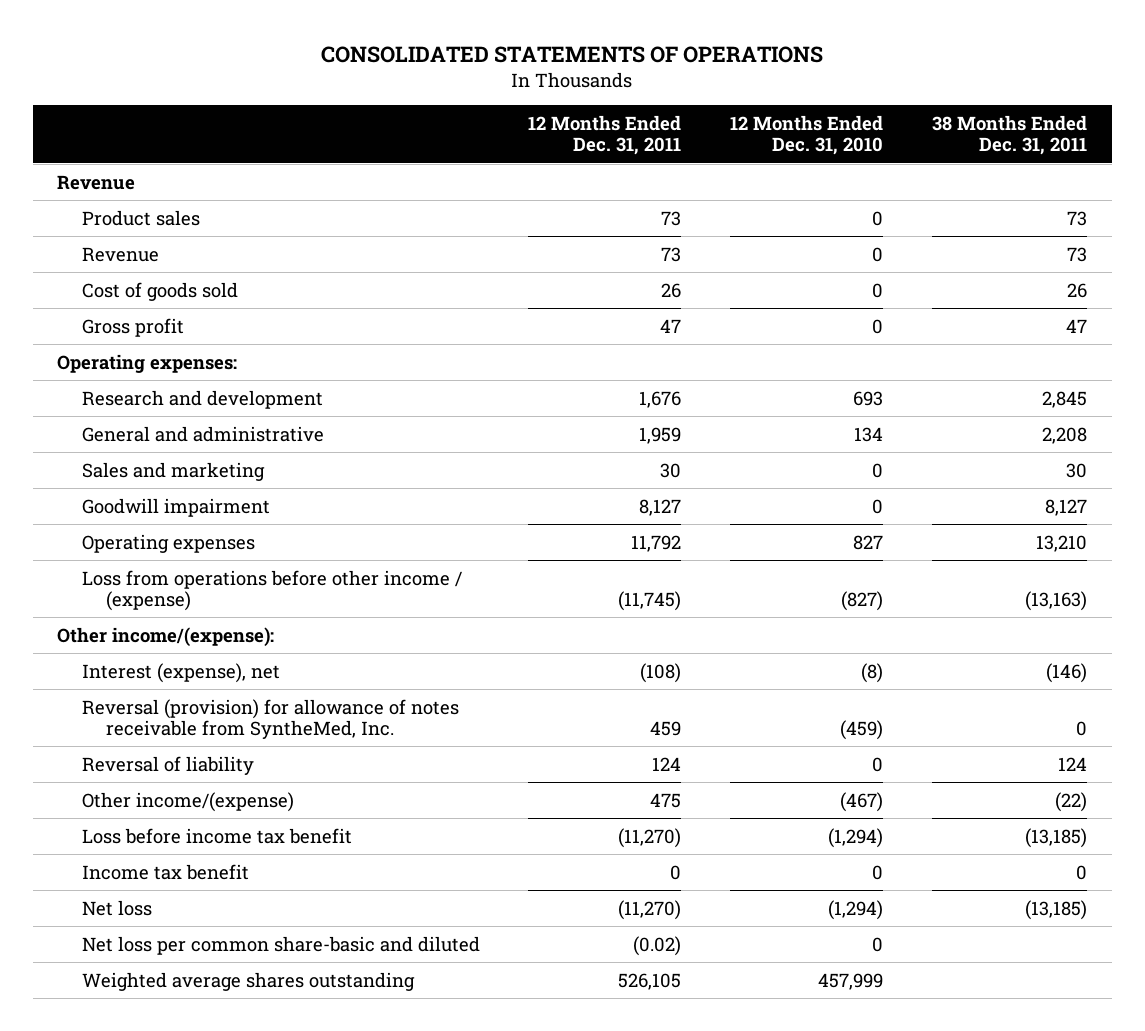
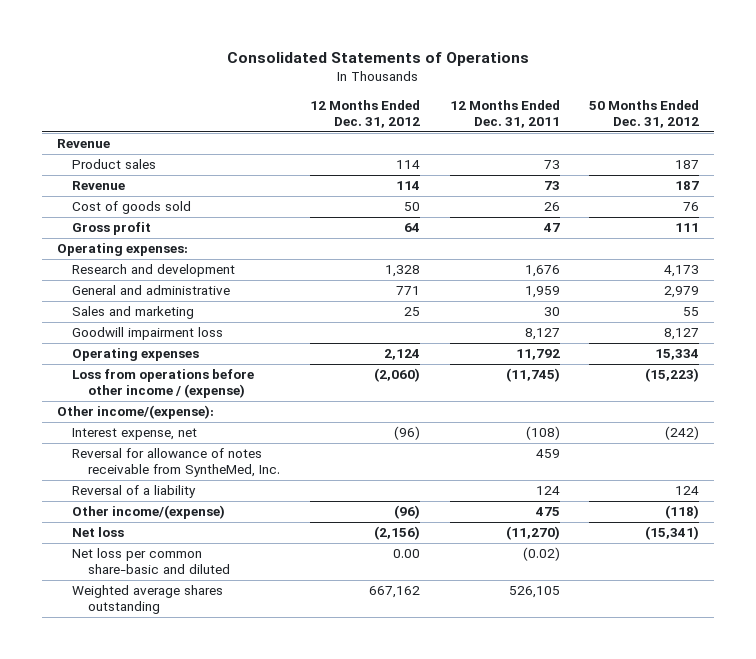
- CONSOLIDATED STATEMENTS OF OPERATIONS
+ Consolidated Statements of Operations
- | 12 Months Ended Dec. 31, 2011 | 12 Months Ended Dec. 31, 2010 | 38 Months Ended Dec. 31, 2011
+ | 12 Months Ended Dec. 31, 2012 | 12 Months Ended Dec. 31, 2011 | 50 Months Ended Dec. 31, 2012
- Goodwill impairment | 8,127 | 0 | 8,127
+ Goodwill impairment loss | | 8,127 | 8,127
- Interest (expense), net | (108) | (8) | (146)
- Reversal (provision) for allowance of notes receivable from SyntheMed, Inc. | 459 | (459) | 0
- Reversal of liability | 124 | 0 | 124
+ Interest expense, net | (96) | (108) | (242)
+ Reversal for allowance of notes receivable from SyntheMed, Inc. | | 459 |
+ Reversal of a liability | | 124 | 124
- Loss before income tax benefit | (11,270) | (1,294) | (13,185)
- Income tax benefit | 0 | 0 | 0

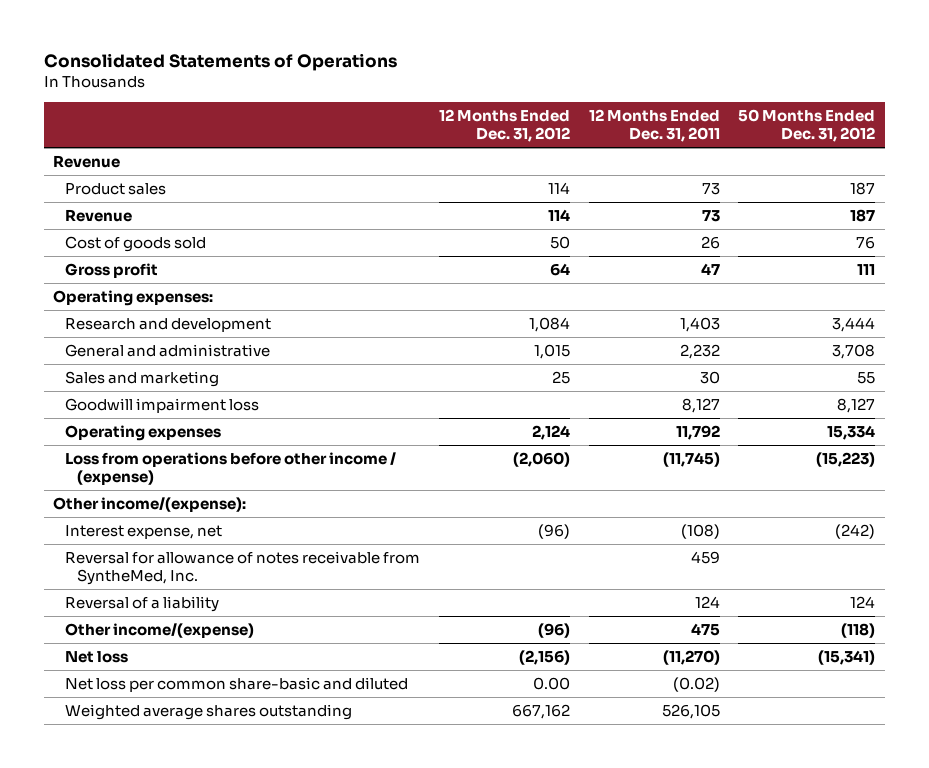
- Research and development | 1,328 | 1,676 | 4,173
- General and administrative | 771 | 1,959 | 2,979
+ Research and development | 1,084 | 1,403 | 3,444
+ General and administrative | 1,015 | 2,232 | 3,708

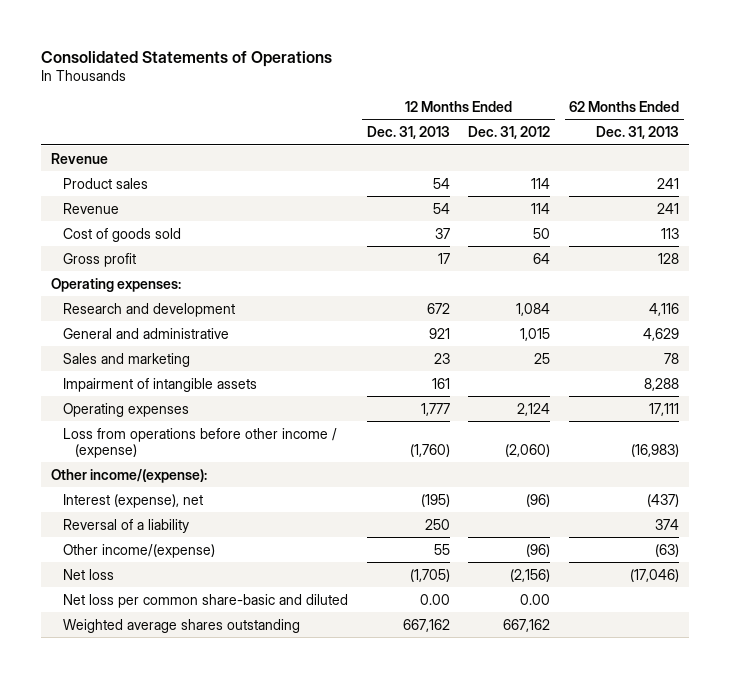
- | 12 Months Ended Dec. 31, 2012 | 12 Months Ended Dec. 31, 2011 | 50 Months Ended Dec. 31, 2012
+ | 12 Months Ended Dec. 31, 2013 | 12 Months Ended Dec. 31, 2012 | 62 Months Ended Dec. 31, 2013
- Goodwill impairment loss | | 8,127 | 8,127
+ Impairment of intangible assets | 161 | | 8,288
- Interest expense, net | (96) | (108) | (242)
- Reversal for allowance of notes receivable from SyntheMed, Inc. | | 459 |
+ Interest (expense), net | (195) | (96) | (437)

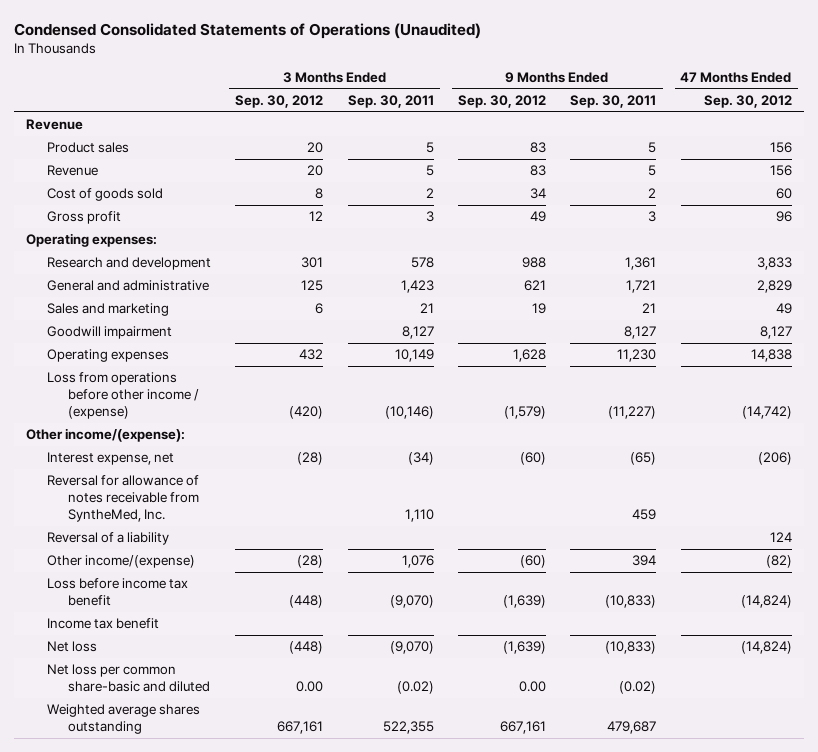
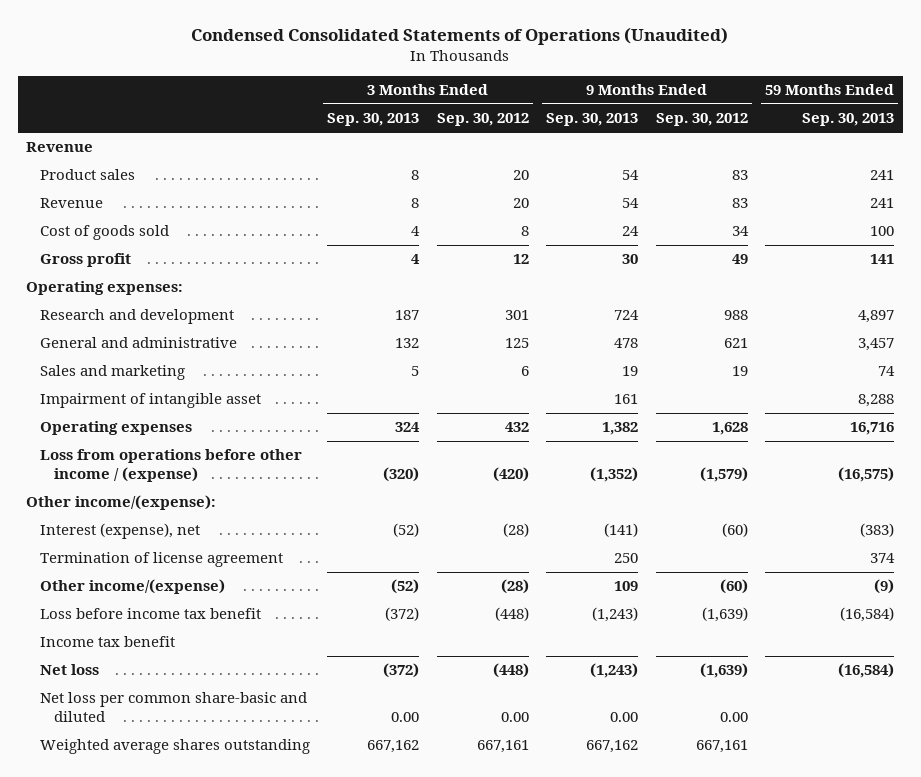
- | 3 Months Ended Sep. 30, 2012 | 3 Months Ended Sep. 30, 2011 | 9 Months Ended Sep. 30, 2012 | 9 Months Ended Sep. 30, 2011 | 47 Months Ended Sep. 30, 2012
+ | 3 Months Ended Sep. 30, 2013 | 3 Months Ended Sep. 30, 2012 | 9 Months Ended Sep. 30, 2013 | 9 Months Ended Sep. 30, 2012 | 59 Months Ended Sep. 30, 2013
- Goodwill impairment | | 8,127 | | 8,127 | 8,127
+ Impairment of intangible asset | | | 161 | | 8,288
- Interest expense, net | (28) | (34) | (60) | (65) | (206)
- Reversal for allowance of notes receivable from SyntheMed, Inc. | | 1,110 | | 459 |
- Reversal of a liability | | | | | 124
+ Interest (expense), net | (52) | (28) | (141) | (60) | (383)
+ Termination of license agreement | | | 250 | | 374

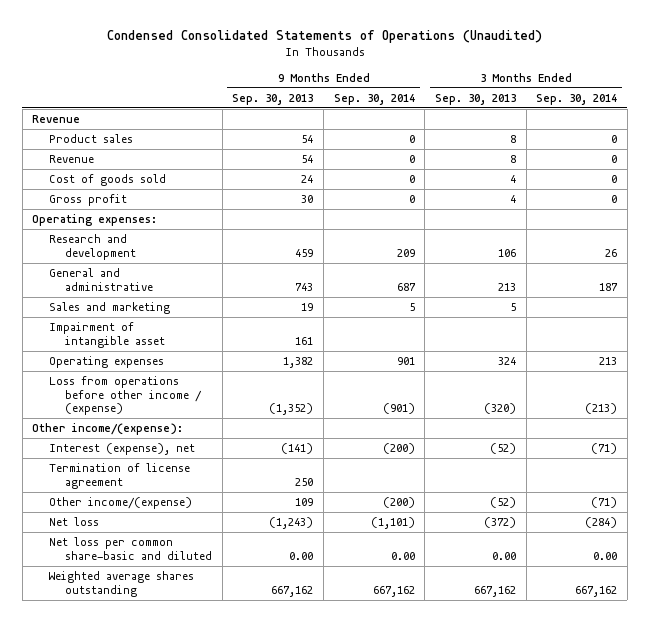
- | 3 Months Ended Sep. 30, 2013 | 3 Months Ended Sep. 30, 2012 | 9 Months Ended Sep. 30, 2013 | 9 Months Ended Sep. 30, 2012 | 59 Months Ended Sep. 30, 2013
+ | 9 Months Ended Sep. 30, 2013 | 9 Months Ended Sep. 30, 2014 | 3 Months Ended Sep. 30, 2013 | 3 Months Ended Sep. 30, 2014
- Research and development | 187 | 301 | 724 | 988 | 4,897
- General and administrative | 132 | 125 | 478 | 621 | 3,457
+ Research and development | 459 | 209 | 106 | 26
+ General and administrative | 743 | 687 | 213 | 187
- Loss before income tax benefit | (372) | (448) | (1,243) | (1,639) | (16,584)
- Income tax benefit

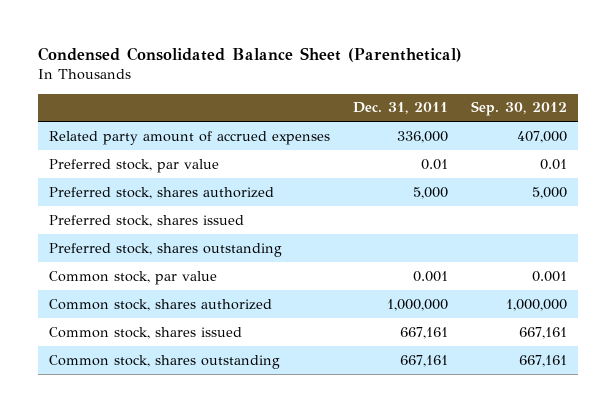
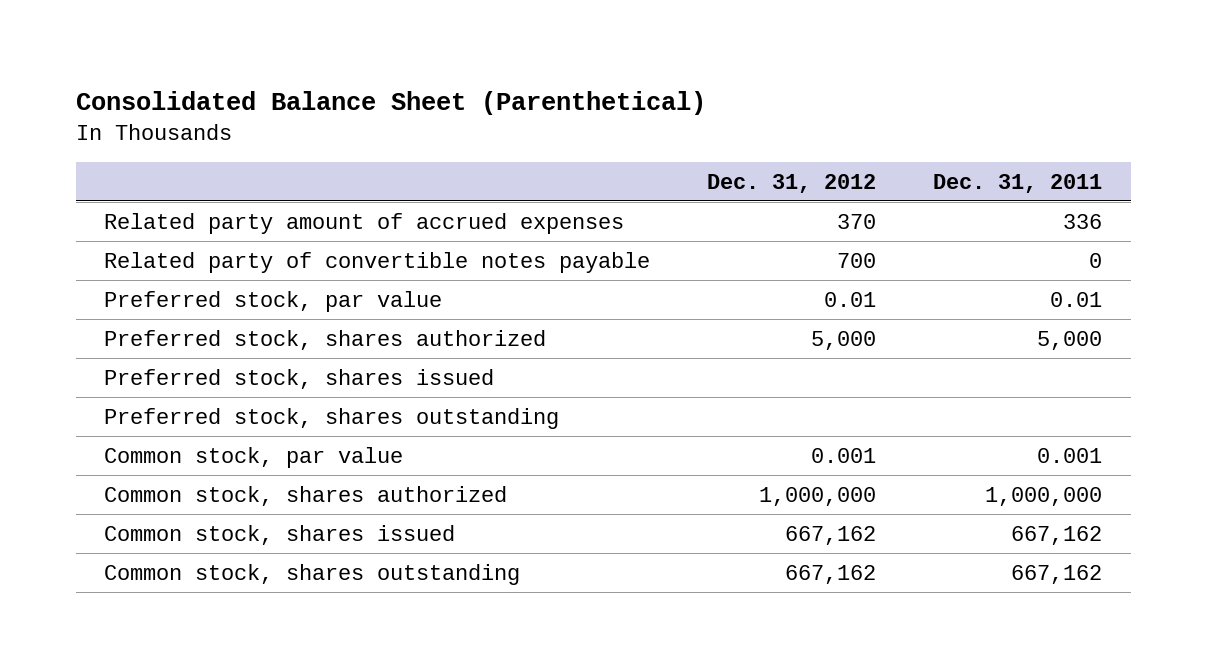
- Condensed Consolidated Balance Sheet (Parenthetical)
+ Consolidated Balance Sheet (Parenthetical)
- | Dec. 31, 2011 | Sep. 30, 2012
+ | Dec. 31, 2012 | Dec. 31, 2011
- Related party amount of accrued expenses | 336,000 | 407,000
+ Related party amount of accrued expenses | 370 | 336
+ Related party of convertible notes payable | 700 | 0
- Common stock, shares issued | 667,161 | 667,161
- Common stock, shares outstanding | 667,161 | 667,161
+ Common stock, shares issued | 667,162 | 667,162
+ Common stock, shares outstanding | 667,162 | 667,162

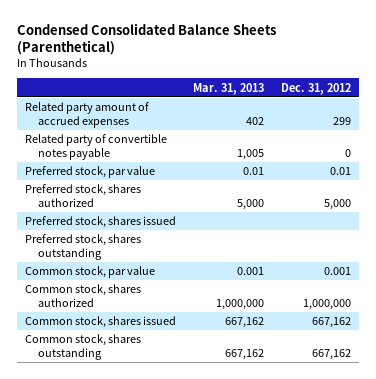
- Consolidated Balance Sheet (Parenthetical)
+ Condensed Consolidated Balance Sheets (Parenthetical)
- | Dec. 31, 2012 | Dec. 31, 2011
+ | Mar. 31, 2013 | Dec. 31, 2012
- Related party amount of accrued expenses | 370 | 336
- Related party of convertible notes payable | 700 | 0
+ Related party amount of accrued expenses | 402 | 299
+ Related party of convertible notes payable | 1,005 | 0

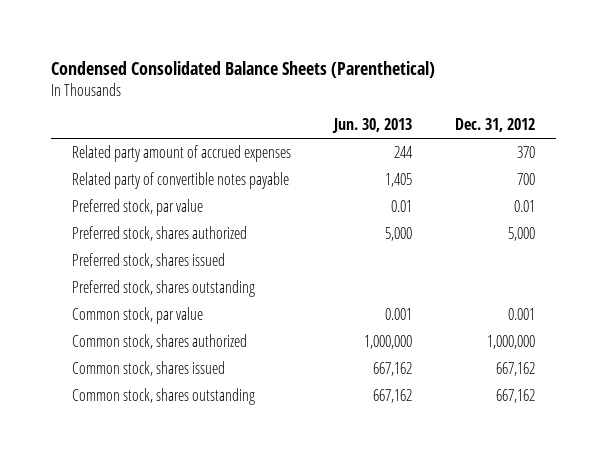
- | Mar. 31, 2013 | Dec. 31, 2012
+ | Jun. 30, 2013 | Dec. 31, 2012
- Related party amount of accrued expenses | 402 | 299
- Related party of convertible notes payable | 1,005 | 0
+ Related party amount of accrued expenses | 244 | 370
+ Related party of convertible notes payable | 1,405 | 700

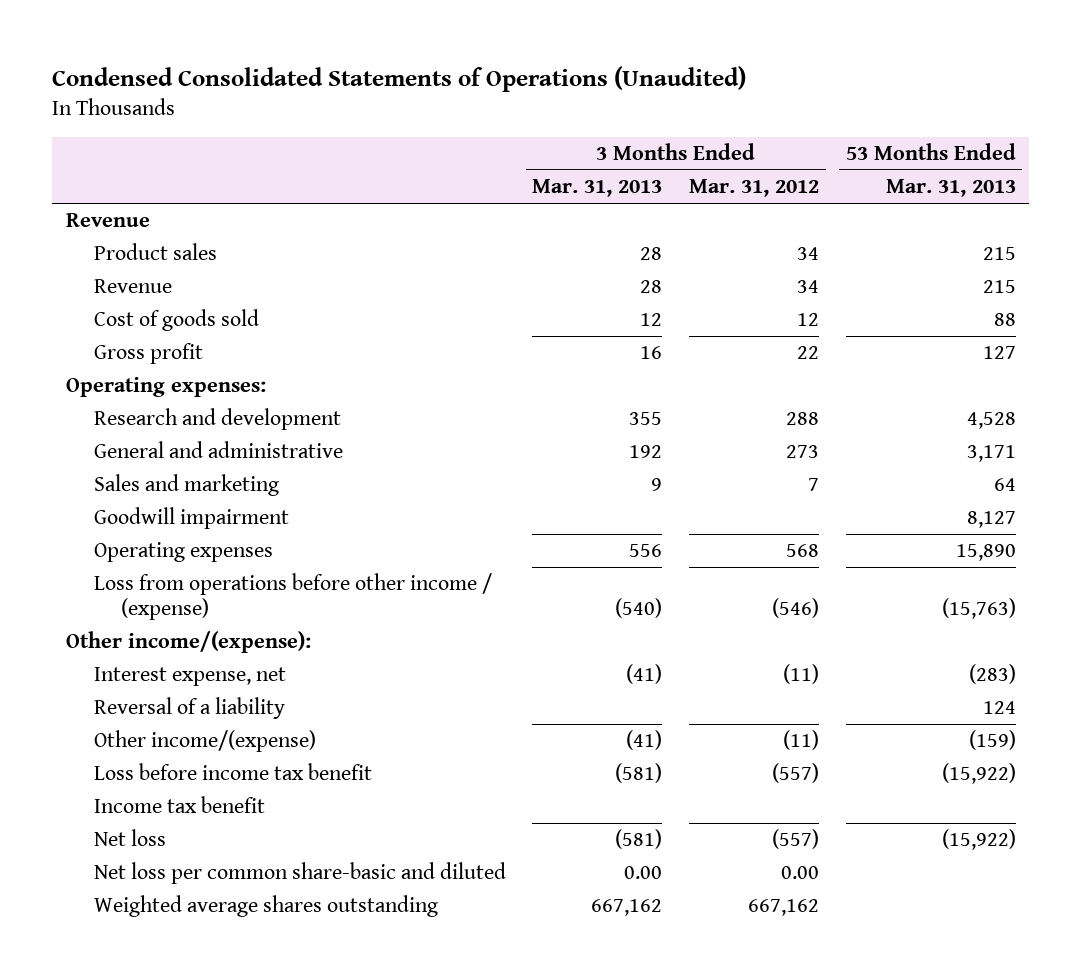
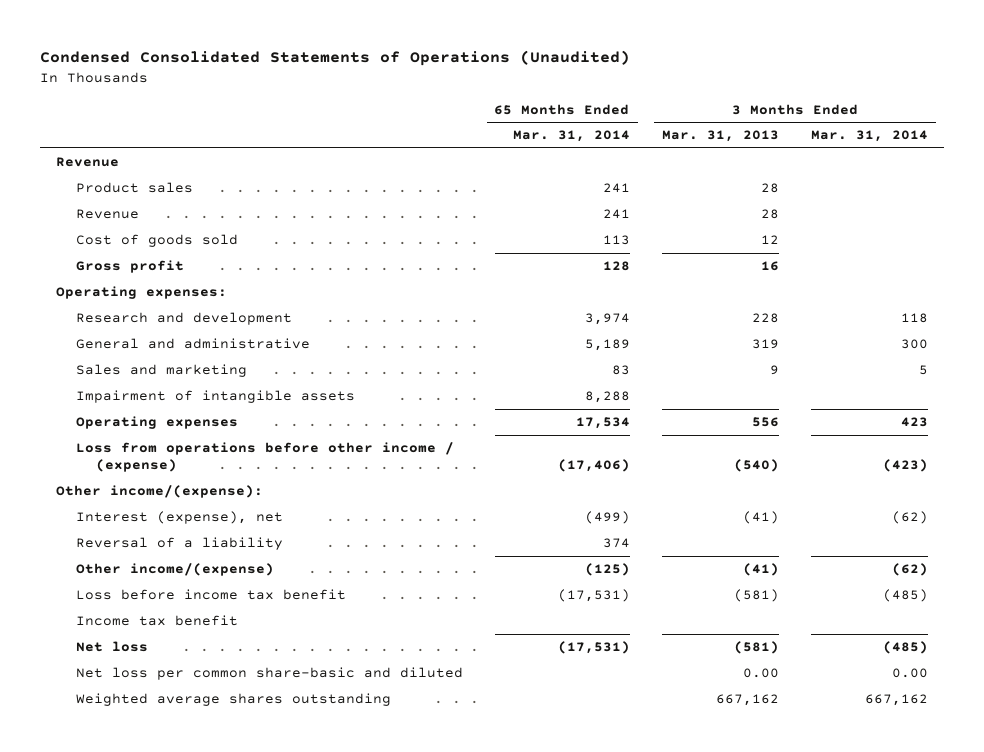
- | 3 Months Ended Mar. 31, 2013 | 3 Months Ended Mar. 31, 2012 | 53 Months Ended Mar. 31, 2013
+ | 65 Months Ended Mar. 31, 2014 | 3 Months Ended Mar. 31, 2013 | 3 Months Ended Mar. 31, 2014
- Research and development | 355 | 288 | 4,528
- General and administrative | 192 | 273 | 3,171
+ Research and development | 3,974 | 228 | 118
+ General and administrative | 5,189 | 319 | 300
- Goodwill impairment | | | 8,127
+ Impairment of intangible assets | 8,288 | |
- Interest expense, net | (41) | (11) | (283)
+ Interest (expense), net | (499) | (41) | (62)

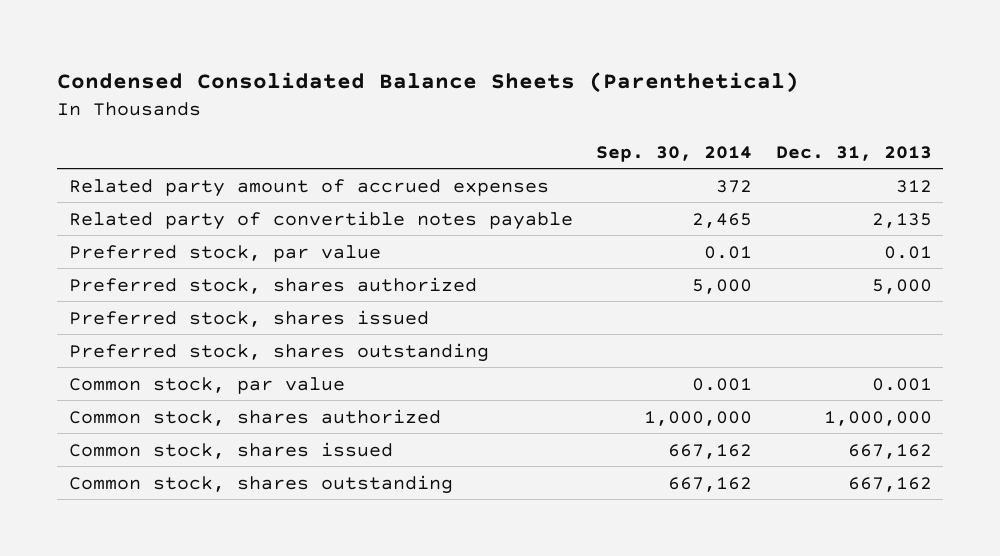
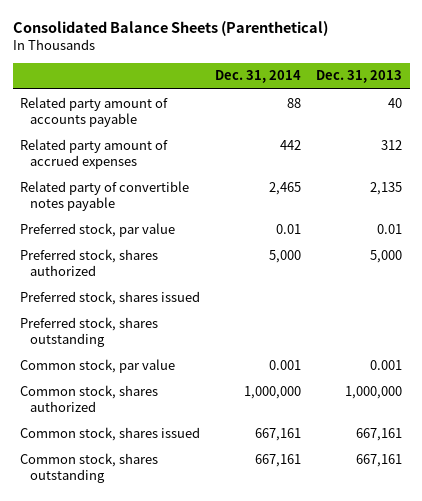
- Condensed Consolidated Balance Sheets (Parenthetical)
+ Consolidated Balance Sheets (Parenthetical)
- | Sep. 30, 2014 | Dec. 31, 2013
+ | Dec. 31, 2014 | Dec. 31, 2013
+ Related party amount of accounts payable | 88 | 40
- Common stock, shares issued | 667,162 | 667,162
- Common stock, shares outstanding | 667,162 | 667,162
+ Common stock, shares issued | 667,161 | 667,161
+ Common stock, shares outstanding | 667,161 | 667,161

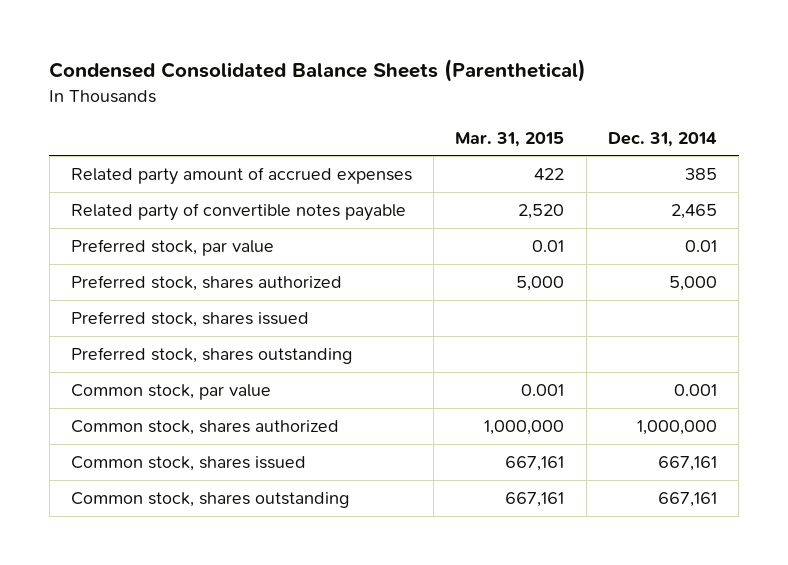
- Consolidated Balance Sheets (Parenthetical)
+ Condensed Consolidated Balance Sheets (Parenthetical)
- | Dec. 31, 2014 | Dec. 31, 2013
+ | Mar. 31, 2015 | Dec. 31, 2014
- Related party amount of accounts payable | 88 | 40
- Related party amount of accrued expenses | 442 | 312
+ Related party amount of accrued expenses | 422 | 385

